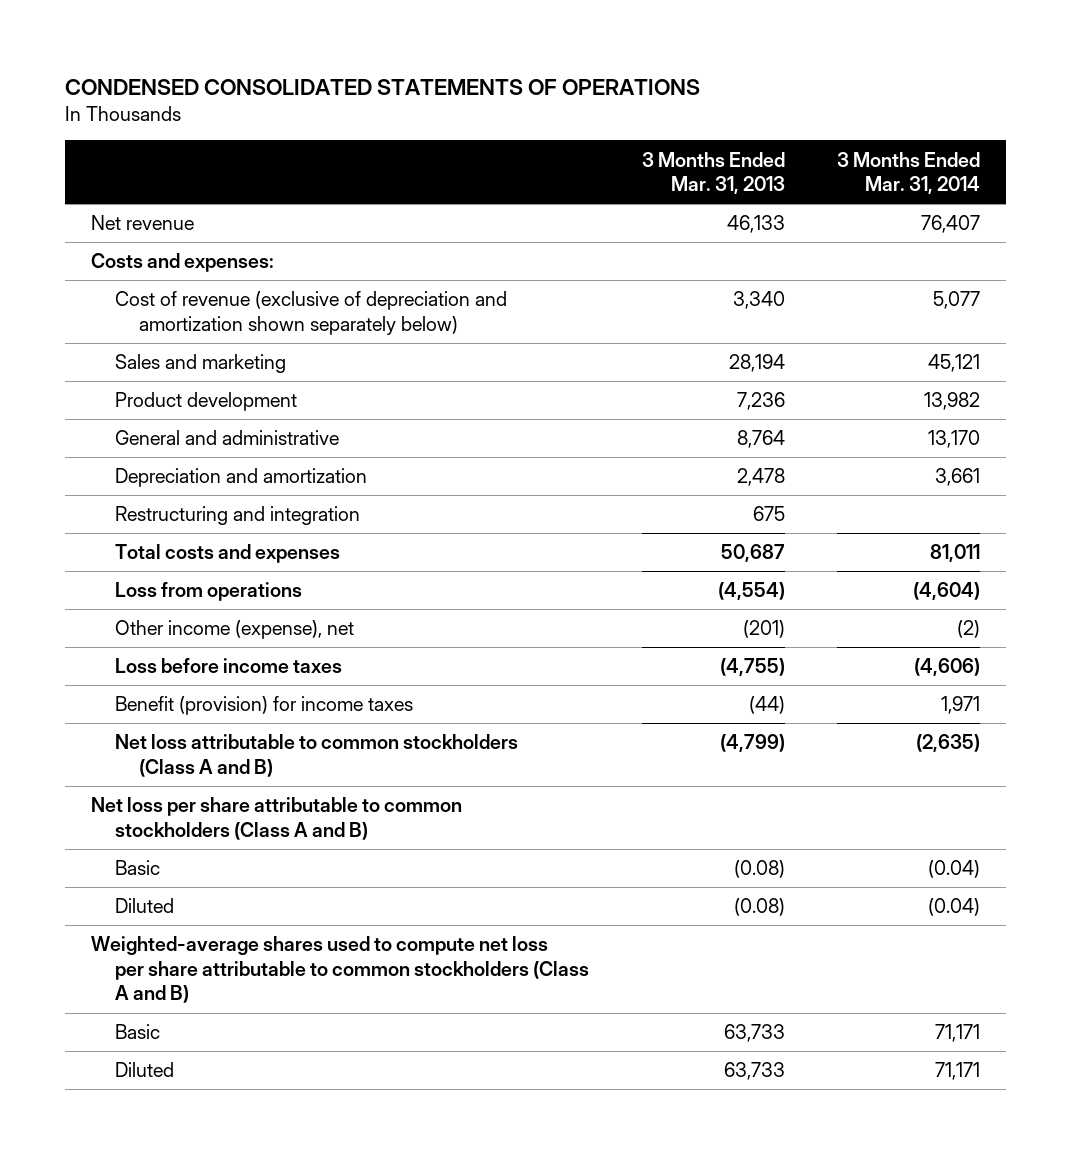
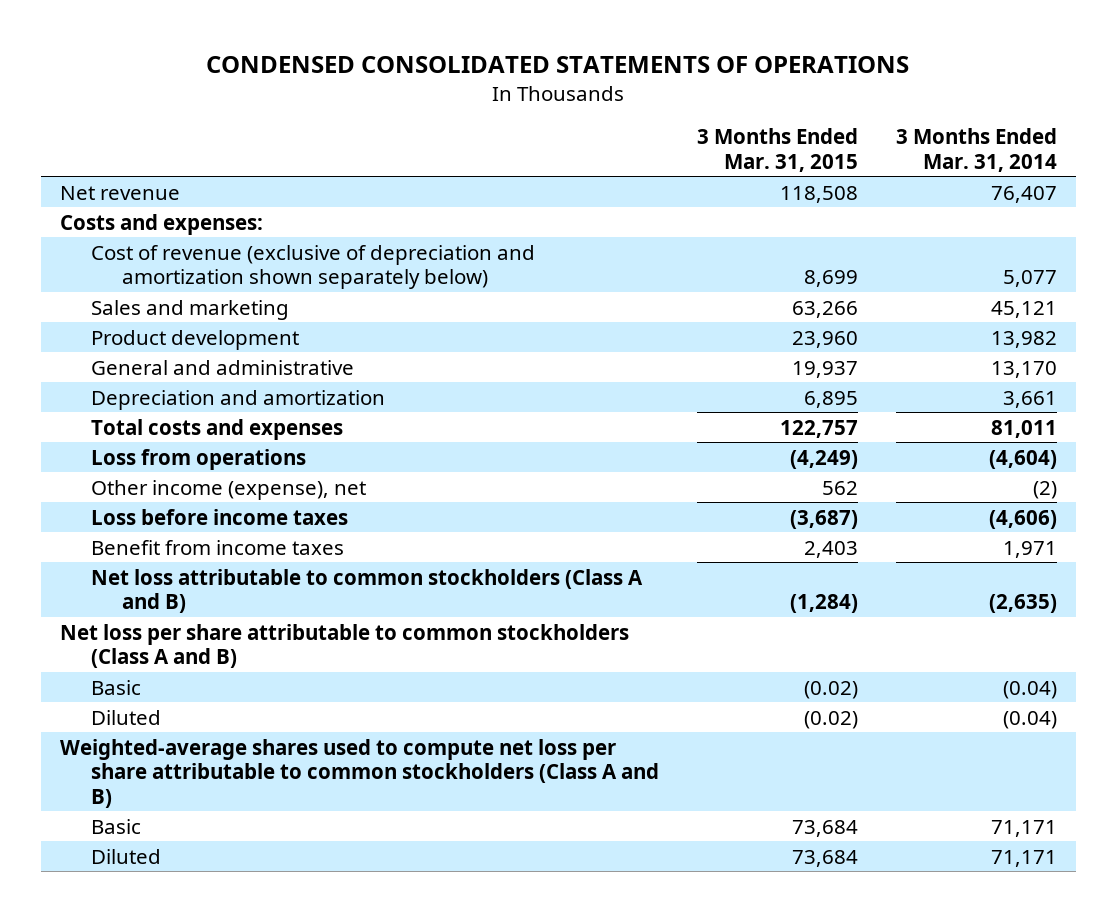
- | 3 Months Ended Mar. 31, 2013 | 3 Months Ended Mar. 31, 2014
+ | 3 Months Ended Mar. 31, 2015 | 3 Months Ended Mar. 31, 2014
- Restructuring and integration | 675 |
- Benefit (provision) for income taxes | (44) | 1,971
+ Benefit from income taxes | 2,403 | 1,971

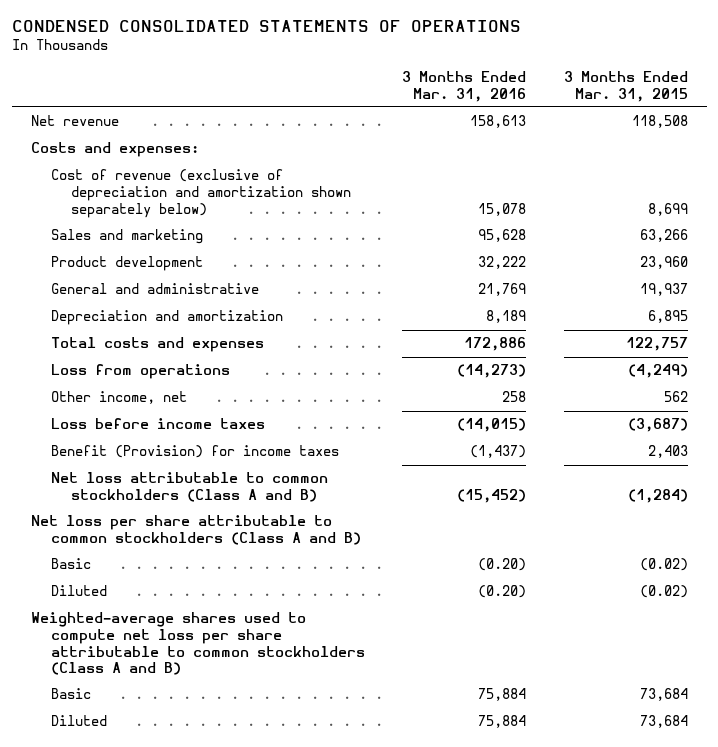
- | 3 Months Ended Mar. 31, 2015 | 3 Months Ended Mar. 31, 2014
+ | 3 Months Ended Mar. 31, 2016 | 3 Months Ended Mar. 31, 2015
- Other income (expense), net | 562 | (2)
+ Other income, net | 258 | 562
- Benefit from income taxes | 2,403 | 1,971
+ Benefit (Provision) for income taxes | (1,437) | 2,403

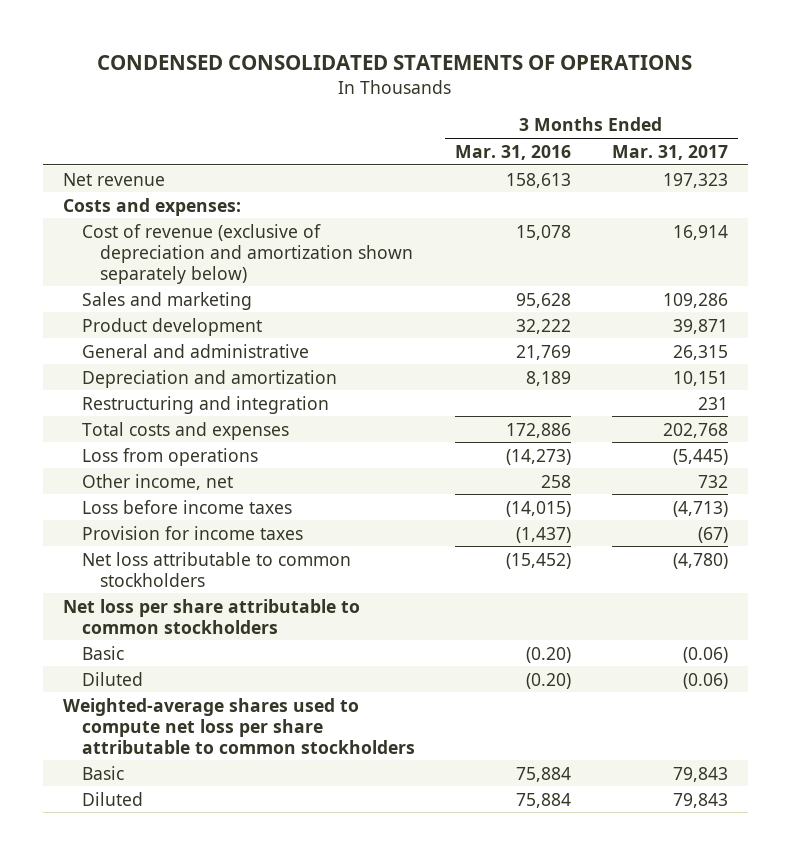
- | 3 Months Ended Mar. 31, 2016 | 3 Months Ended Mar. 31, 2015
+ | 3 Months Ended Mar. 31, 2016 | 3 Months Ended Mar. 31, 2017
+ Restructuring and integration | | 231
- Benefit (Provision) for income taxes | (1,437) | 2,403
- Net loss attributable to common stockholders (Class A and B) | (15,452) | (1,284)
- Net loss per share attributable to common stockholders (Class A and B)
+ Provision for income taxes | (1,437) | (67)
+ Net loss attributable to common stockholders | (15,452) | (4,780)
+ Net loss per share attributable to common stockholders
- Weighted-average shares used to compute net loss per share attributable to common stockholders (Class A and B)
+ Weighted-average shares used to compute net loss per share attributable to common stockholders

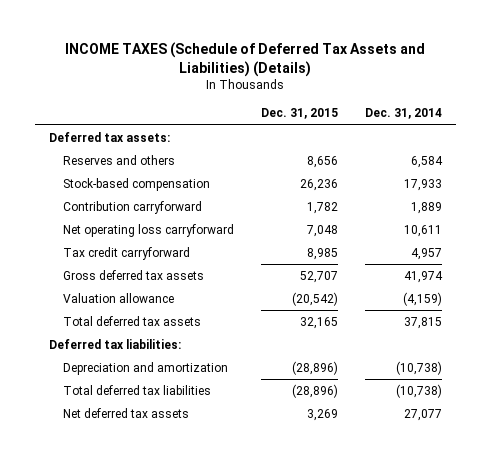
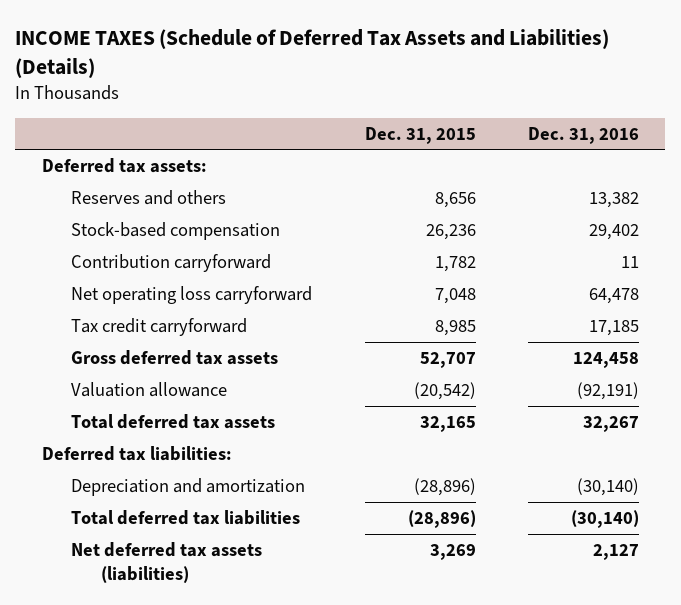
- | Dec. 31, 2015 | Dec. 31, 2014
+ | Dec. 31, 2015 | Dec. 31, 2016
- Net deferred tax assets | 3,269 | 27,077
+ Net deferred tax assets (liabilities) | 3,269 | 2,127

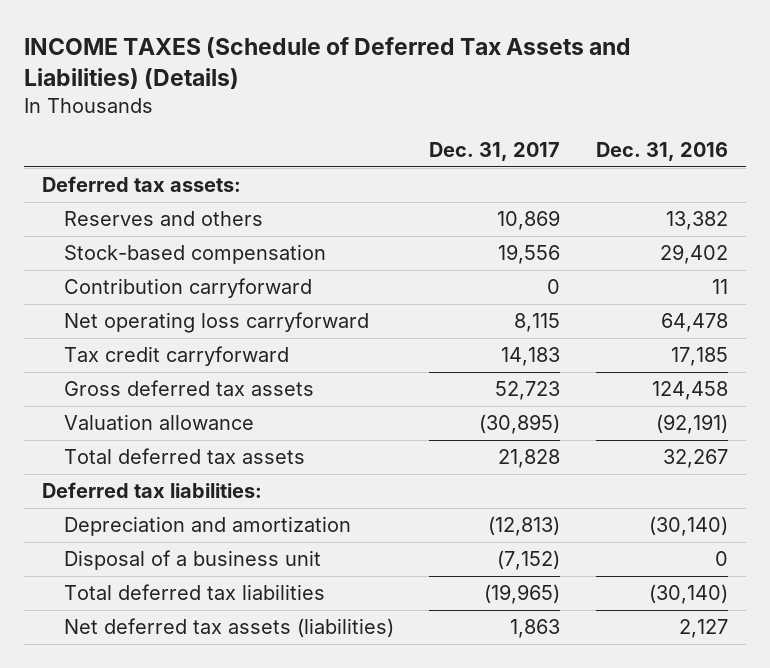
- | Dec. 31, 2015 | Dec. 31, 2016
+ | Dec. 31, 2017 | Dec. 31, 2016
+ Disposal of a business unit | (7,152) | 0

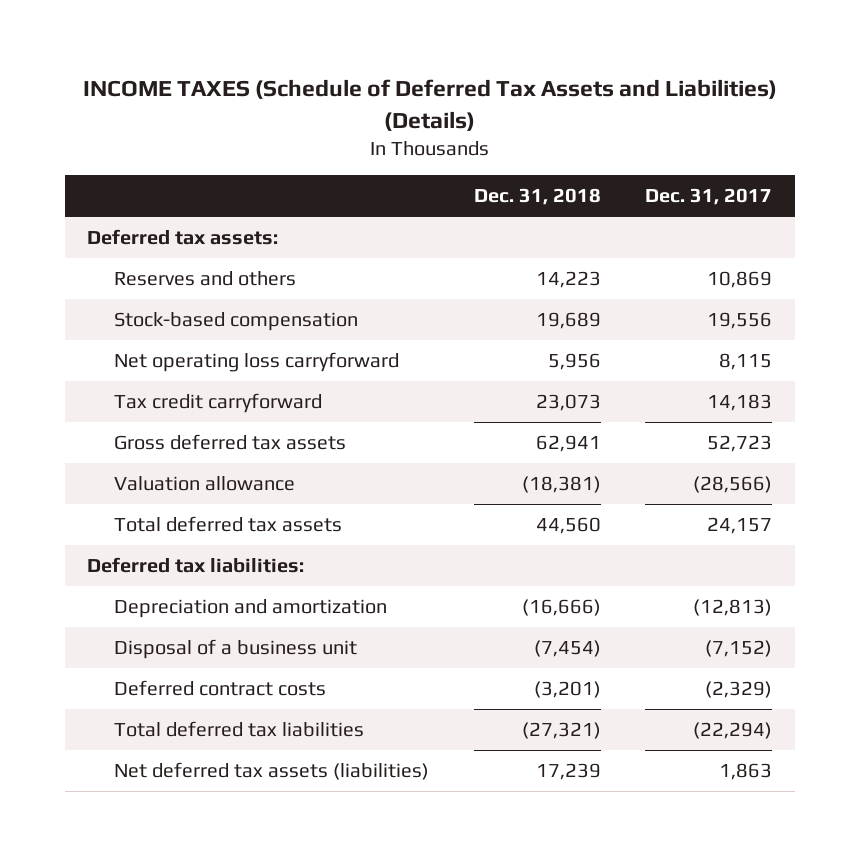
- | Dec. 31, 2017 | Dec. 31, 2016
+ | Dec. 31, 2018 | Dec. 31, 2017
- Contribution carryforward | 0 | 11
- Valuation allowance | (30,895) | (92,191)
- Total deferred tax assets | 21,828 | 32,267
+ Valuation allowance | (18,381) | (28,566)
+ Total deferred tax assets | 44,560 | 24,157
- Total deferred tax liabilities | (19,965) | (30,140)
+ Deferred contract costs | (3,201) | (2,329)
+ Total deferred tax liabilities | (27,321) | (22,294)

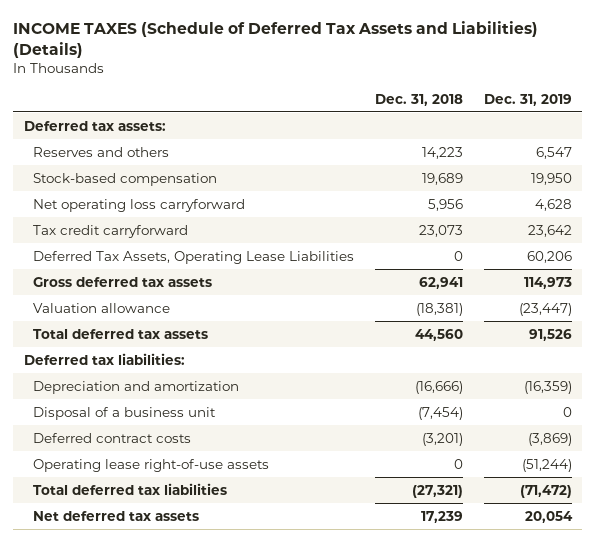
- | Dec. 31, 2018 | Dec. 31, 2017
+ | Dec. 31, 2018 | Dec. 31, 2019
+ Deferred Tax Assets, Operating Lease Liabilities | 0 | 60,206
+ Operating lease right-of-use assets | 0 | (51,244)
- Net deferred tax assets (liabilities) | 17,239 | 1,863
+ Net deferred tax assets | 17,239 | 20,054

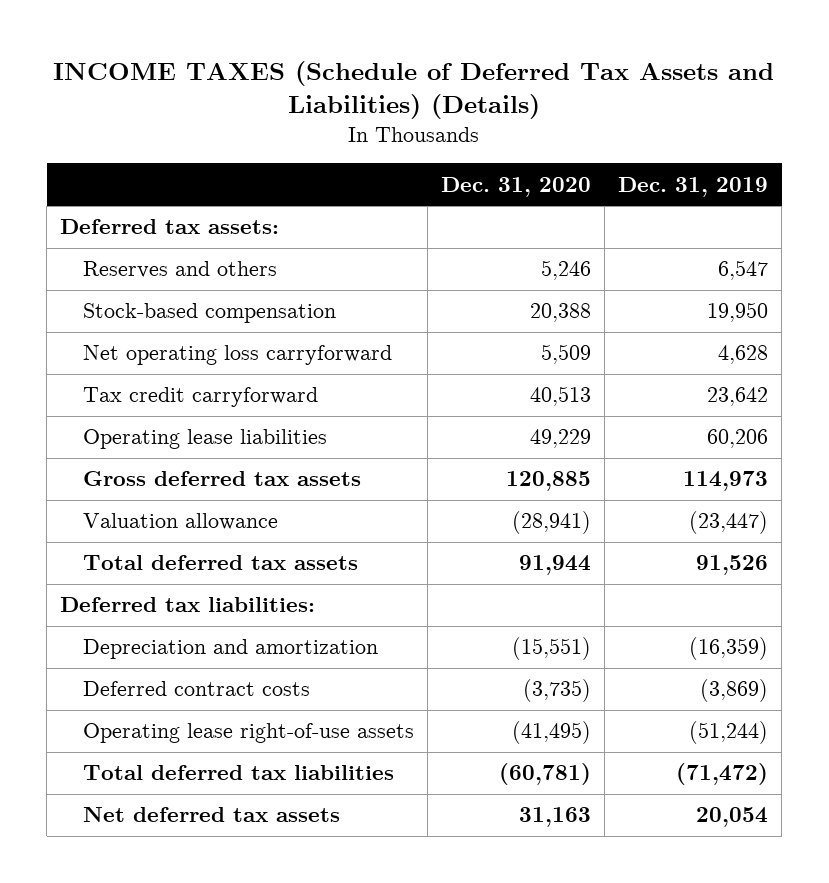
- | Dec. 31, 2018 | Dec. 31, 2019
+ | Dec. 31, 2020 | Dec. 31, 2019
- Deferred Tax Assets, Operating Lease Liabilities | 0 | 60,206
+ Operating lease liabilities | 49,229 | 60,206
- Disposal of a business unit | (7,454) | 0

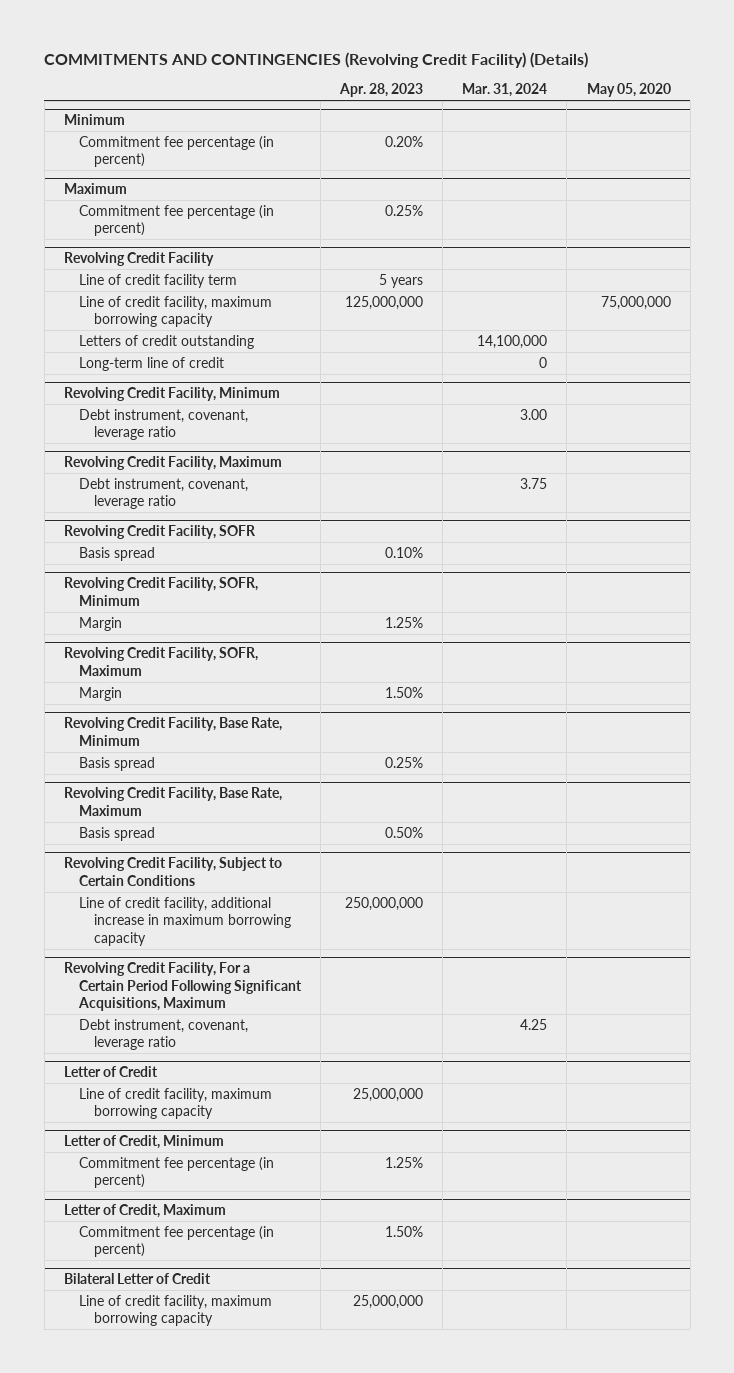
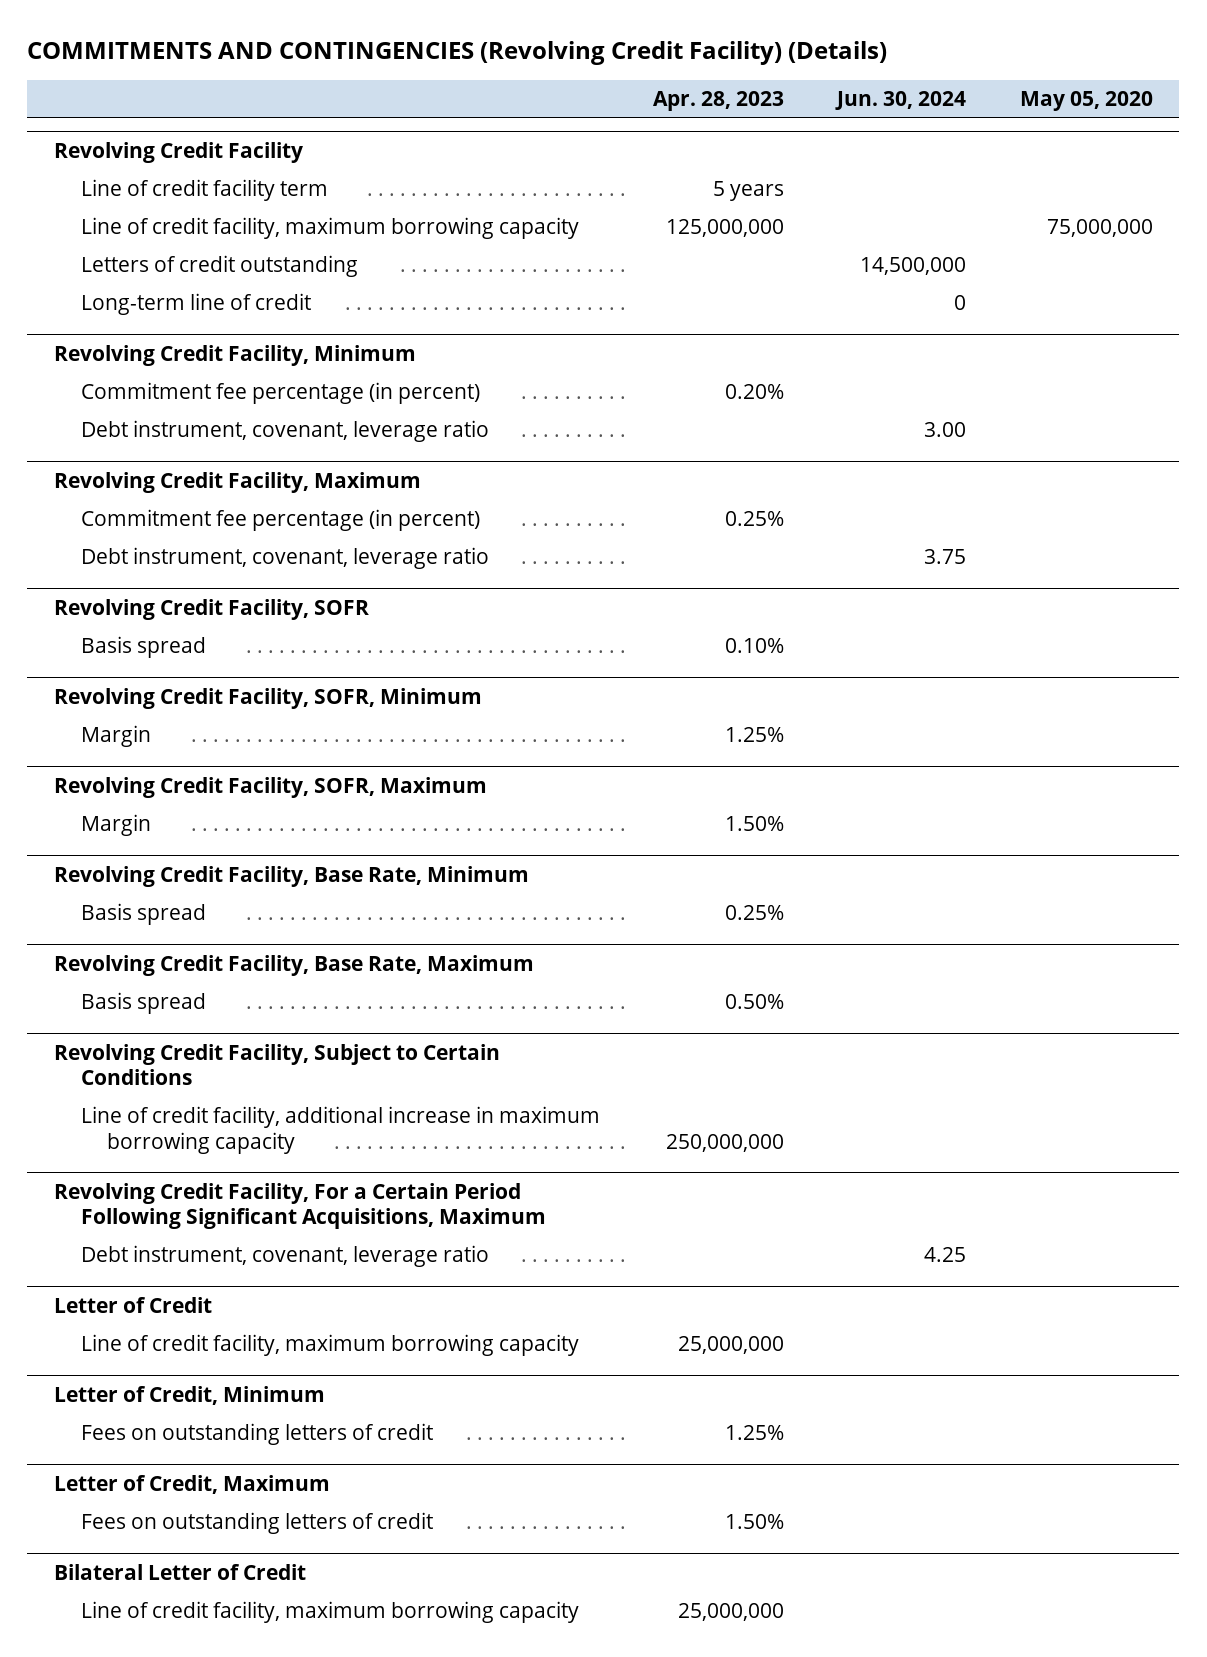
- | Apr. 28, 2023 | Mar. 31, 2024 | May 05, 2020
+ | Apr. 28, 2023 | Jun. 30, 2024 | May 05, 2020
- Minimum
- Commitment fee percentage (in percent) | 0.20% | |
- Maximum
- Commitment fee percentage (in percent) | 0.25% | |
@ Revolving Credit Facility, Minimum
+ Commitment fee percentage (in percent) | 0.20% | |
@ Revolving Credit Facility, Maximum
+ Commitment fee percentage (in percent) | 0.25% | |
@ Letter of Credit, Minimum
- Commitment fee percentage (in percent) | 1.25% | |
+ Fees on outstanding letters of credit | 1.25% | |
@ Letter of Credit, Maximum
- Commitment fee percentage (in percent) | 1.50% | |
+ Fees on outstanding letters of credit | 1.50% | |

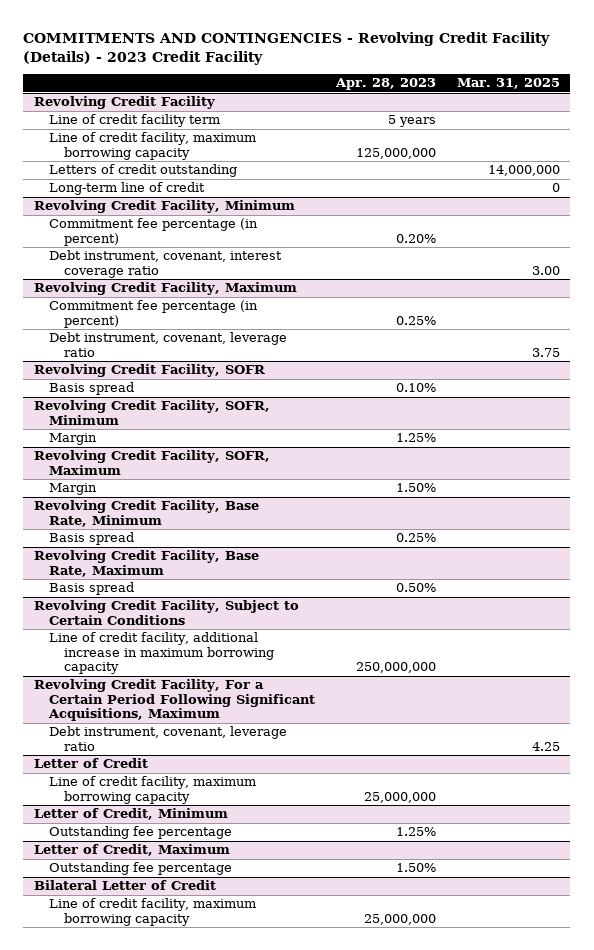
- COMMITMENTS AND CONTINGENCIES (Revolving Credit Facility) (Details)
+ COMMITMENTS AND CONTINGENCIES - Revolving Credit Facility (Details) - 2023 Credit Facility
- | Apr. 28, 2023 | Jun. 30, 2024 | May 05, 2020
+ | Apr. 28, 2023 | Mar. 31, 2025
@ Revolving Credit Facility, Minimum
- Debt instrument, covenant, leverage ratio | | 3.00 |
+ Debt instrument, covenant, interest coverage ratio | | 3.00
@ Letter of Credit, Minimum
- Fees on outstanding letters of credit | 1.25% | |
+ Outstanding fee percentage | 1.25% |
@ Letter of Credit, Maximum
- Fees on outstanding letters of credit | 1.50% | |
+ Outstanding fee percentage | 1.50% |

